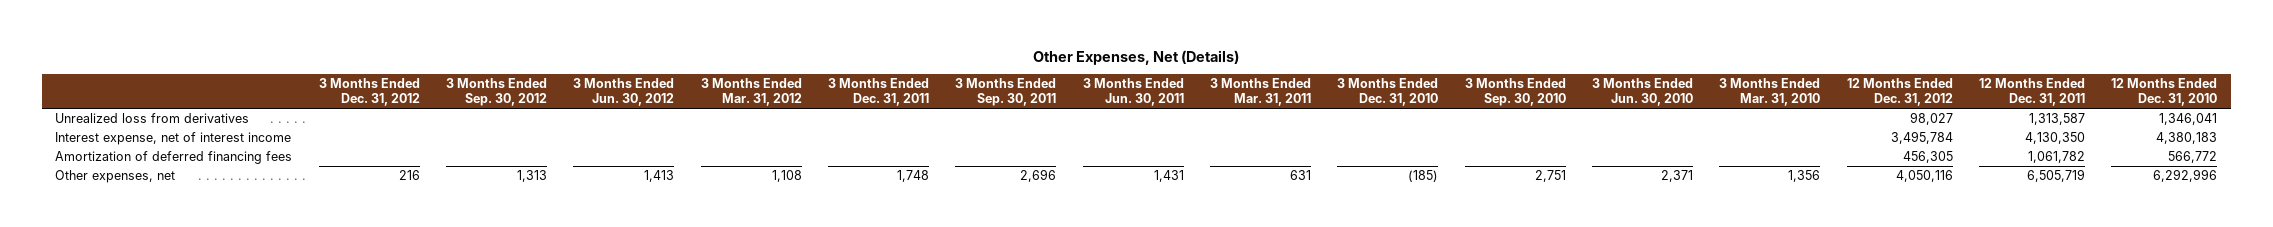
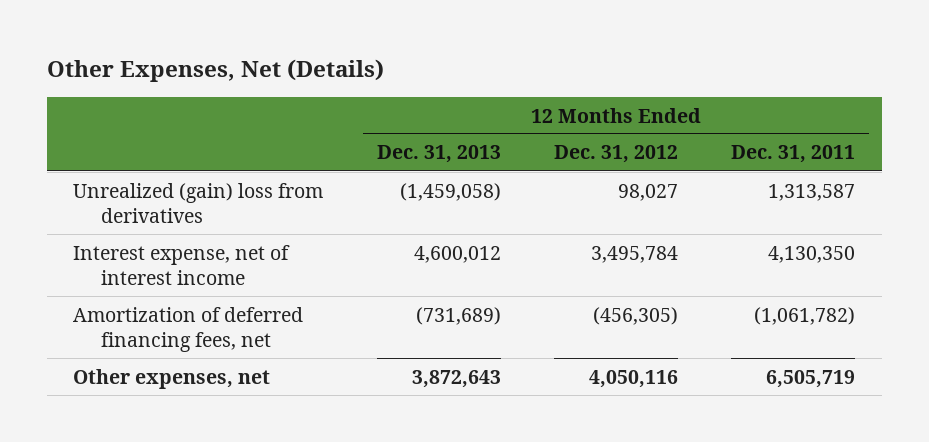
- | 3 Months Ended Dec. 31, 2012 | 3 Months Ended Sep. 30, 2012 | 3 Months Ended Jun. 30, 2012 | 3 Months Ended Mar. 31, 2012 | 3 Months Ended Dec. 31, 2011 | 3 Months Ended Sep. 30, 2011 | 3 Months Ended Jun. 30, 2011 | 3 Months Ended Mar. 31, 2011 | 3 Months Ended Dec. 31, 2010 | 3 Months Ended Sep. 30, 2010 | 3 Months Ended Jun. 30, 2010 | 3 Months Ended Mar. 31, 2010 | 12 Months Ended Dec. 31, 2012 | 12 Months Ended Dec. 31, 2011 | 12 Months Ended Dec. 31, 2010
+ | 12 Months Ended Dec. 31, 2013 | 12 Months Ended Dec. 31, 2012 | 12 Months Ended Dec. 31, 2011
- Unrealized loss from derivatives | | | | | | | | | | | | | 98,027 | 1,313,587 | 1,346,041
+ Unrealized (gain) loss from derivatives | (1,459,058) | 98,027 | 1,313,587
- Amortization of deferred financing fees | | | | | | | | | | | | | 456,305 | 1,061,782 | 566,772
+ Amortization of deferred financing fees, net | (731,689) | (456,305) | (1,061,782)

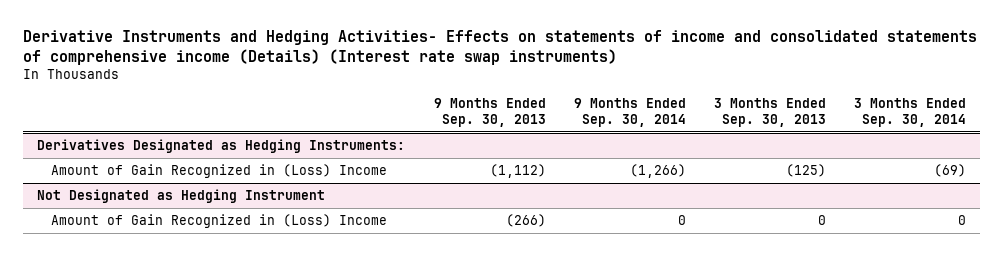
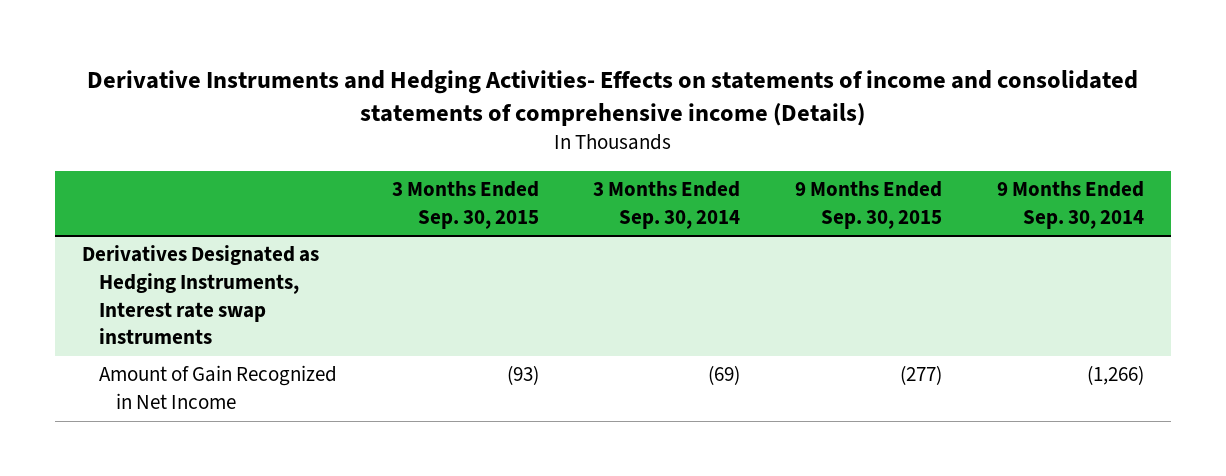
- Derivative Instruments and Hedging Activities- Effects on statements of income and consolidated statements of comprehensive income (Details) (Interest rate swap instruments)
+ Derivative Instruments and Hedging Activities- Effects on statements of income and consolidated statements of comprehensive income (Details)
- | 9 Months Ended Sep. 30, 2013 | 9 Months Ended Sep. 30, 2014 | 3 Months Ended Sep. 30, 2013 | 3 Months Ended Sep. 30, 2014
+ | 3 Months Ended Sep. 30, 2015 | 3 Months Ended Sep. 30, 2014 | 9 Months Ended Sep. 30, 2015 | 9 Months Ended Sep. 30, 2014
- Derivatives Designated as Hedging Instruments:
- Amount of Gain Recognized in (Loss) Income | (1,112) | (1,266) | (125) | (69)
- Not Designated as Hedging Instrument
- Amount of Gain Recognized in (Loss) Income | (266) | 0 | 0 | 0
+ Derivatives Designated as Hedging Instruments, Interest rate swap instruments
+ Amount of Gain Recognized in Net Income | (93) | (69) | (277) | (1,266)

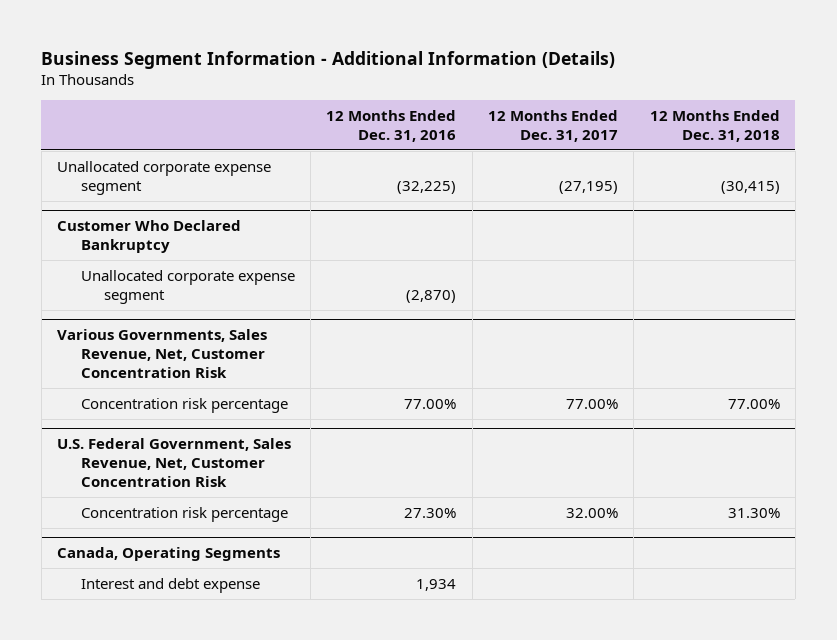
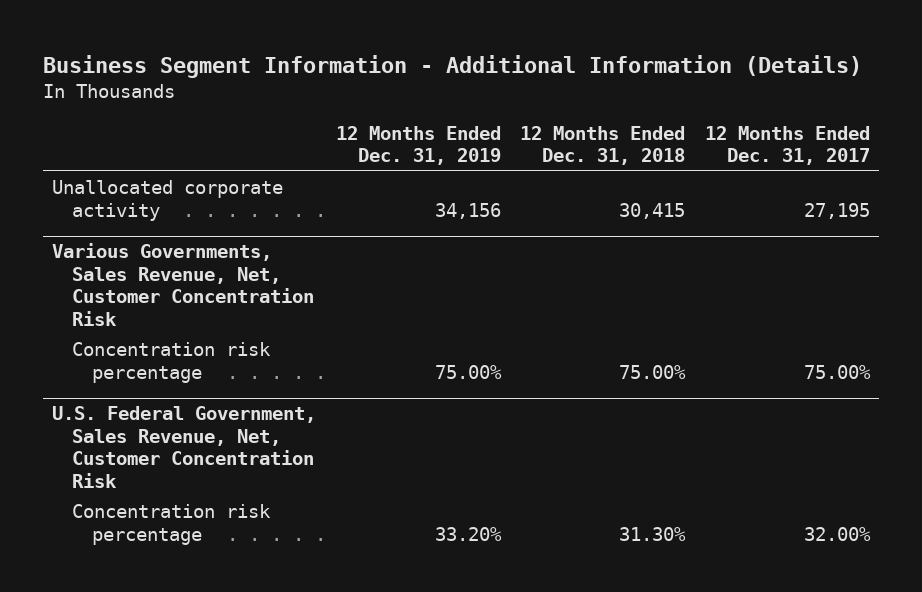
- | 12 Months Ended Dec. 31, 2016 | 12 Months Ended Dec. 31, 2017 | 12 Months Ended Dec. 31, 2018
+ | 12 Months Ended Dec. 31, 2019 | 12 Months Ended Dec. 31, 2018 | 12 Months Ended Dec. 31, 2017
- Unallocated corporate expense segment | (32,225) | (27,195) | (30,415)
- Customer Who Declared Bankruptcy
- Unallocated corporate expense segment | (2,870) | |
+ Unallocated corporate activity | 34,156 | 30,415 | 27,195
@ Various Governments, Sales Revenue, Net, Customer Concentration Risk
- Concentration risk percentage | 77.00% | 77.00% | 77.00%
+ Concentration risk percentage | 75.00% | 75.00% | 75.00%
- Canada, Operating Segments
- Interest and debt expense | 1,934 | |

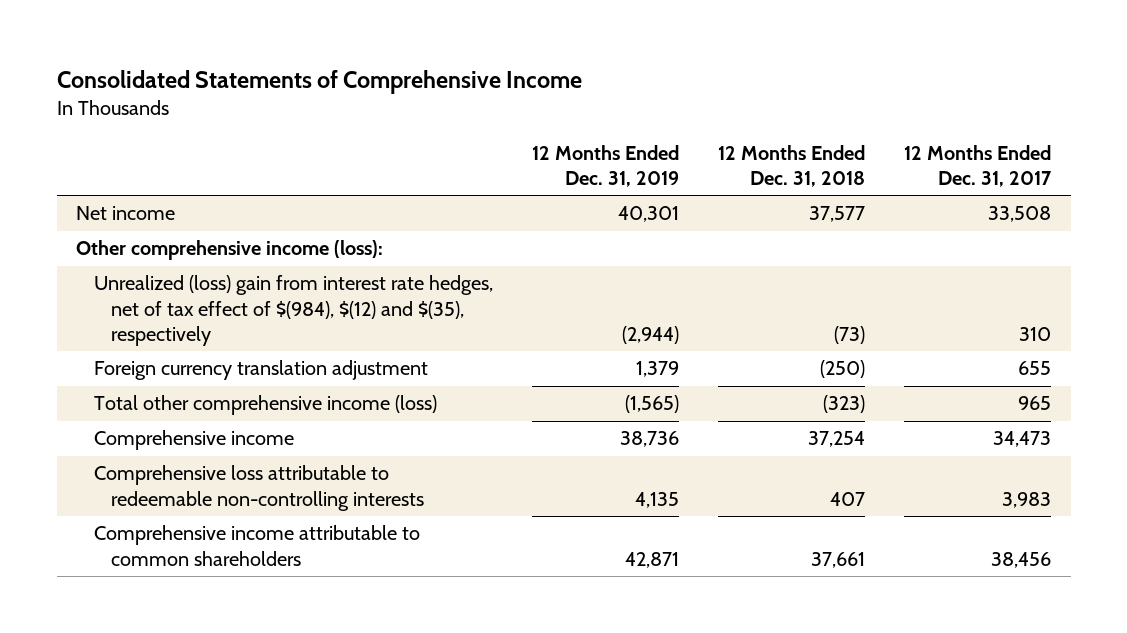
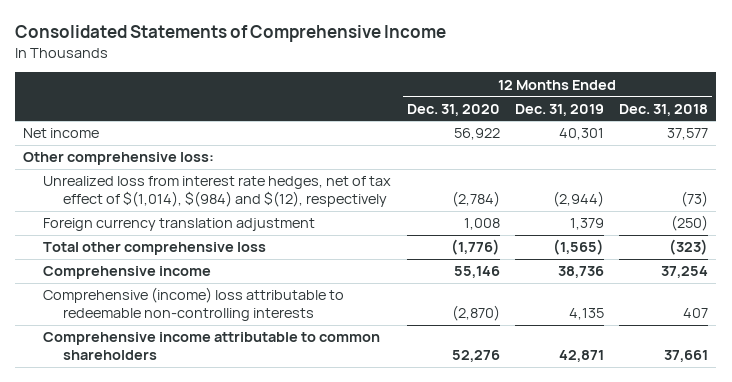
- | 12 Months Ended Dec. 31, 2019 | 12 Months Ended Dec. 31, 2018 | 12 Months Ended Dec. 31, 2017
+ | 12 Months Ended Dec. 31, 2020 | 12 Months Ended Dec. 31, 2019 | 12 Months Ended Dec. 31, 2018
- Other comprehensive income (loss):
- Unrealized (loss) gain from interest rate hedges, net of tax effect of $(984), $(12) and $(35), respectively | (2,944) | (73) | 310
+ Other comprehensive loss:
+ Unrealized loss from interest rate hedges, net of tax effect of $(1,014), $(984) and $(12), respectively | (2,784) | (2,944) | (73)
- Total other comprehensive income (loss) | (1,565) | (323) | 965
+ Total other comprehensive loss | (1,776) | (1,565) | (323)
- Comprehensive loss attributable to redeemable non-controlling interests | 4,135 | 407 | 3,983
+ Comprehensive (income) loss attributable to redeemable non-controlling interests | (2,870) | 4,135 | 407

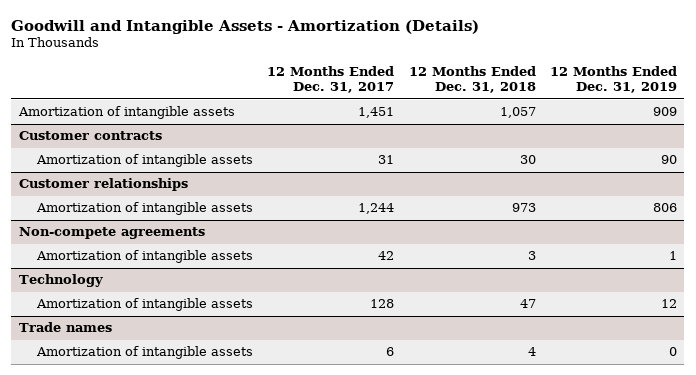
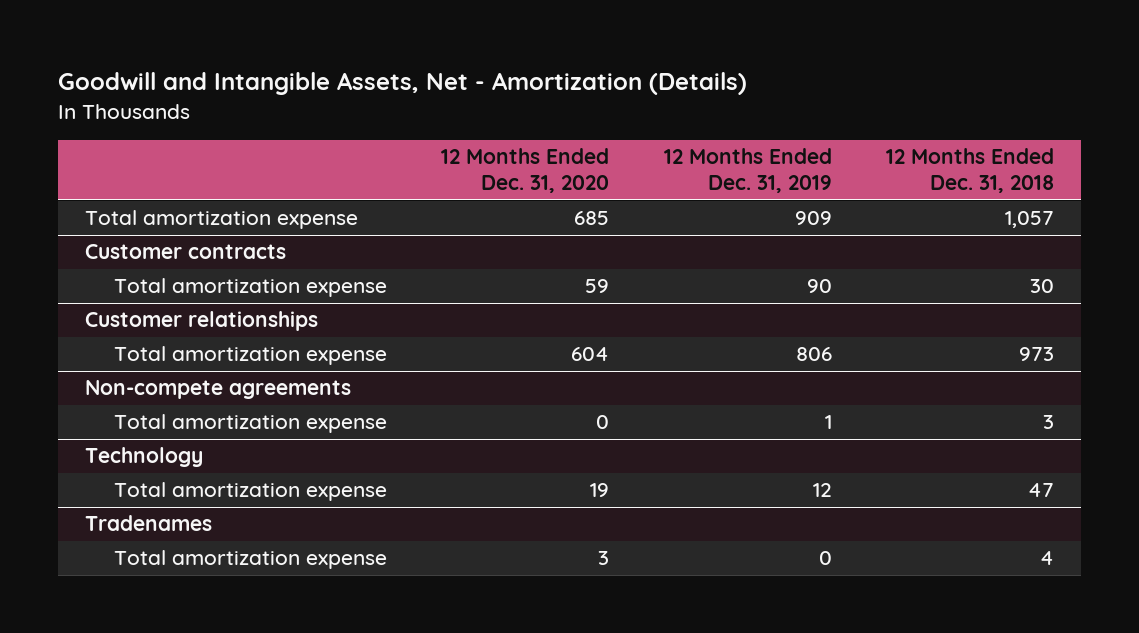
- Goodwill and Intangible Assets - Amortization (Details)
+ Goodwill and Intangible Assets, Net - Amortization (Details)
- | 12 Months Ended Dec. 31, 2017 | 12 Months Ended Dec. 31, 2018 | 12 Months Ended Dec. 31, 2019
+ | 12 Months Ended Dec. 31, 2020 | 12 Months Ended Dec. 31, 2019 | 12 Months Ended Dec. 31, 2018
- Amortization of intangible assets | 1,451 | 1,057 | 909
+ Total amortization expense | 685 | 909 | 1,057
@ Customer contracts
- Amortization of intangible assets | 31 | 30 | 90
+ Total amortization expense | 59 | 90 | 30
@ Customer relationships
- Amortization of intangible assets | 1,244 | 973 | 806
+ Total amortization expense | 604 | 806 | 973
@ Non-compete agreements
- Amortization of intangible assets | 42 | 3 | 1
+ Total amortization expense | 0 | 1 | 3
@ Technology
- Amortization of intangible assets | 128 | 47 | 12
- Trade names
- Amortization of intangible assets | 6 | 4 | 0
@ Technology
+ Total amortization expense | 19 | 12 | 47
+ Tradenames
+ Total amortization expense | 3 | 0 | 4

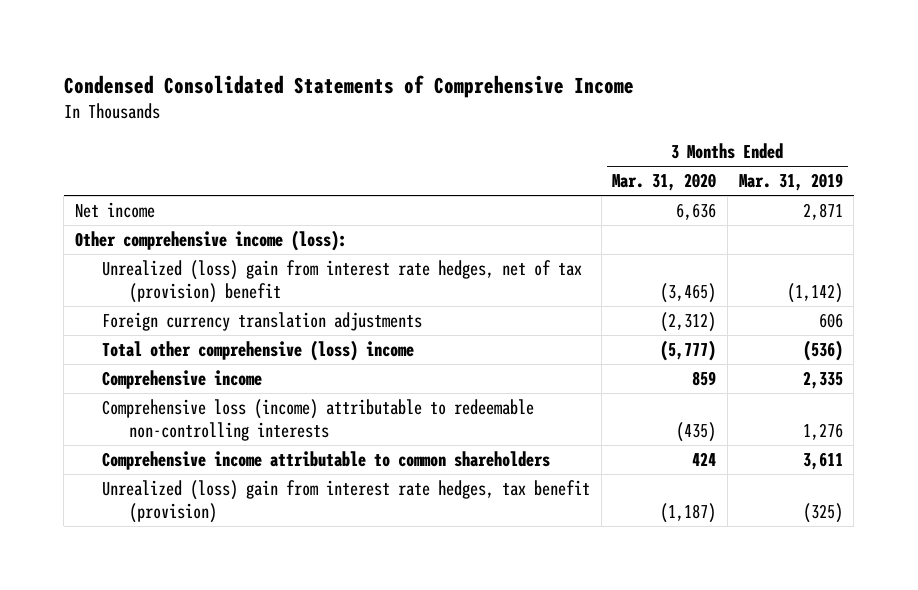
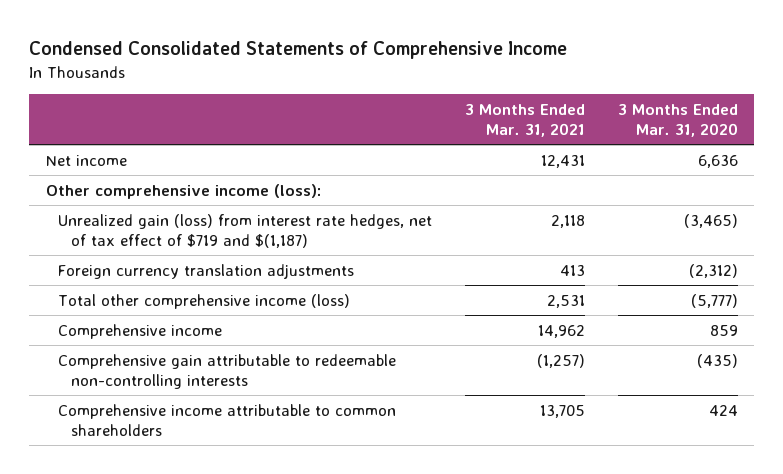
- | 3 Months Ended Mar. 31, 2020 | 3 Months Ended Mar. 31, 2019
+ | 3 Months Ended Mar. 31, 2021 | 3 Months Ended Mar. 31, 2020
- Unrealized (loss) gain from interest rate hedges, net of tax (provision) benefit | (3,465) | (1,142)
+ Unrealized gain (loss) from interest rate hedges, net of tax effect of $719 and $(1,187) | 2,118 | (3,465)
- Total other comprehensive (loss) income | (5,777) | (536)
+ Total other comprehensive income (loss) | 2,531 | (5,777)
- Comprehensive loss (income) attributable to redeemable non-controlling interests | (435) | 1,276
+ Comprehensive gain attributable to redeemable non-controlling interests | (1,257) | (435)
- Unrealized (loss) gain from interest rate hedges, tax benefit (provision) | (1,187) | (325)

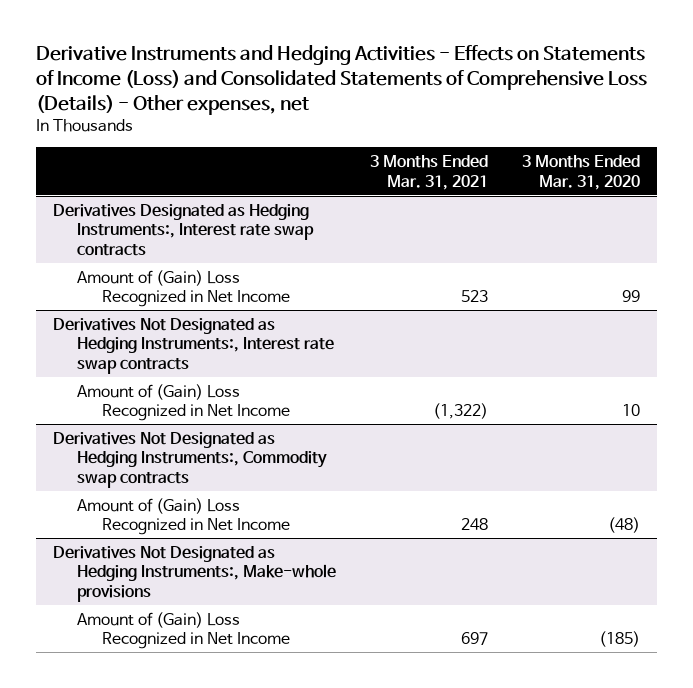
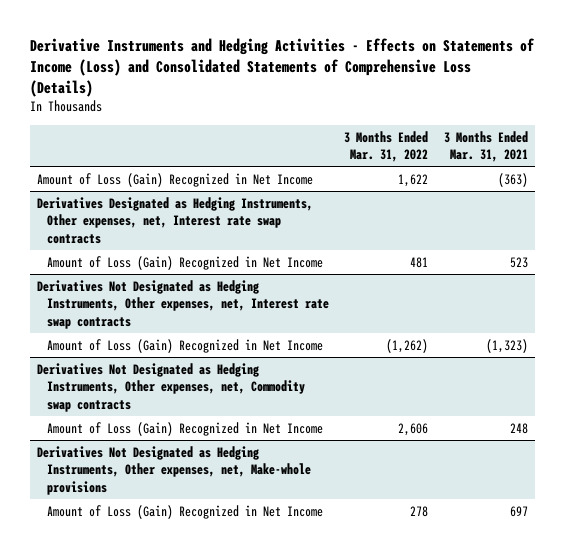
- Derivative Instruments and Hedging Activities - Effects on Statements of Income (Loss) and Consolidated Statements of Comprehensive Loss (Details) - Other expenses, net
+ Derivative Instruments and Hedging Activities - Effects on Statements of Income (Loss) and Consolidated Statements of Comprehensive Loss (Details)
- | 3 Months Ended Mar. 31, 2021 | 3 Months Ended Mar. 31, 2020
+ | 3 Months Ended Mar. 31, 2022 | 3 Months Ended Mar. 31, 2021
- Derivatives Designated as Hedging Instruments:, Interest rate swap contracts
- Amount of (Gain) Loss Recognized in Net Income | 523 | 99
- Derivatives Not Designated as Hedging Instruments:, Interest rate swap contracts
- Amount of (Gain) Loss Recognized in Net Income | (1,322) | 10
- Derivatives Not Designated as Hedging Instruments:, Commodity swap contracts
- Amount of (Gain) Loss Recognized in Net Income | 248 | (48)
- Derivatives Not Designated as Hedging Instruments:, Make-whole provisions
- Amount of (Gain) Loss Recognized in Net Income | 697 | (185)
+ Amount of Loss (Gain) Recognized in Net Income | 1,622 | (363)
+ Derivatives Designated as Hedging Instruments, Other expenses, net, Interest rate swap contracts
+ Amount of Loss (Gain) Recognized in Net Income | 481 | 523
+ Derivatives Not Designated as Hedging Instruments, Other expenses, net, Interest rate swap contracts
+ Amount of Loss (Gain) Recognized in Net Income | (1,262) | (1,323)
+ Derivatives Not Designated as Hedging Instruments, Other expenses, net, Commodity swap contracts
+ Amount of Loss (Gain) Recognized in Net Income | 2,606 | 248
+ Derivatives Not Designated as Hedging Instruments, Other expenses, net, Make-whole provisions
+ Amount of Loss (Gain) Recognized in Net Income | 278 | 697

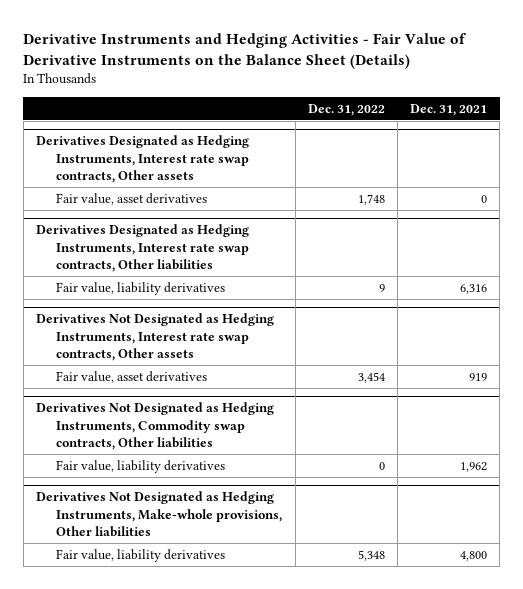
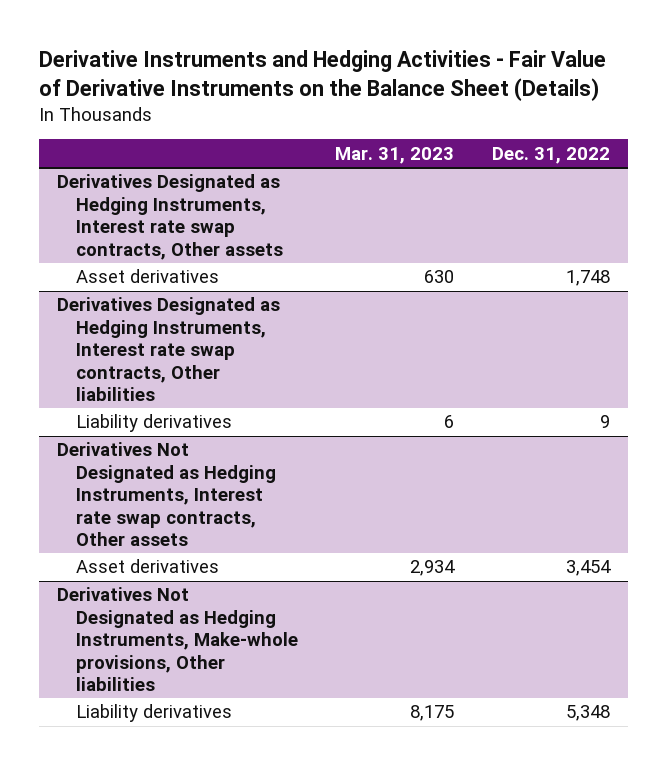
- | Dec. 31, 2022 | Dec. 31, 2021
+ | Mar. 31, 2023 | Dec. 31, 2022
@ Derivatives Designated as Hedging Instruments, Interest rate swap contracts, Other assets
- Fair value, asset derivatives | 1,748 | 0
+ Asset derivatives | 630 | 1,748
@ Derivatives Designated as Hedging Instruments, Interest rate swap contracts, Other liabilities
- Fair value, liability derivatives | 9 | 6,316
+ Liability derivatives | 6 | 9
@ Derivatives Not Designated as Hedging Instruments, Interest rate swap contracts, Other assets
- Fair value, asset derivatives | 3,454 | 919
- Derivatives Not Designated as Hedging Instruments, Commodity swap contracts, Other liabilities
- Fair value, liability derivatives | 0 | 1,962
@ Derivatives Not Designated as Hedging Instruments, Interest rate swap contracts, Other assets
+ Asset derivatives | 2,934 | 3,454
@ Derivatives Not Designated as Hedging Instruments, Make-whole provisions, Other liabilities
- Fair value, liability derivatives | 5,348 | 4,800
+ Liability derivatives | 8,175 | 5,348

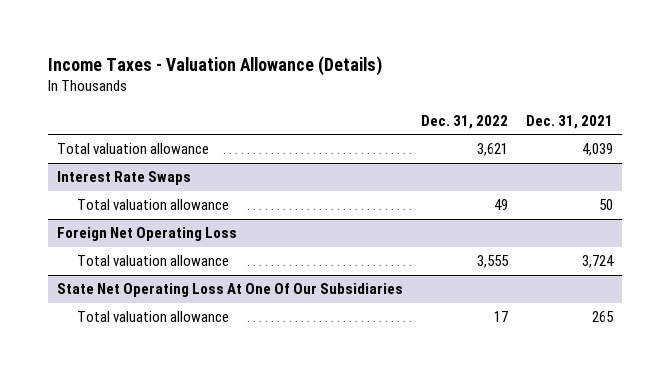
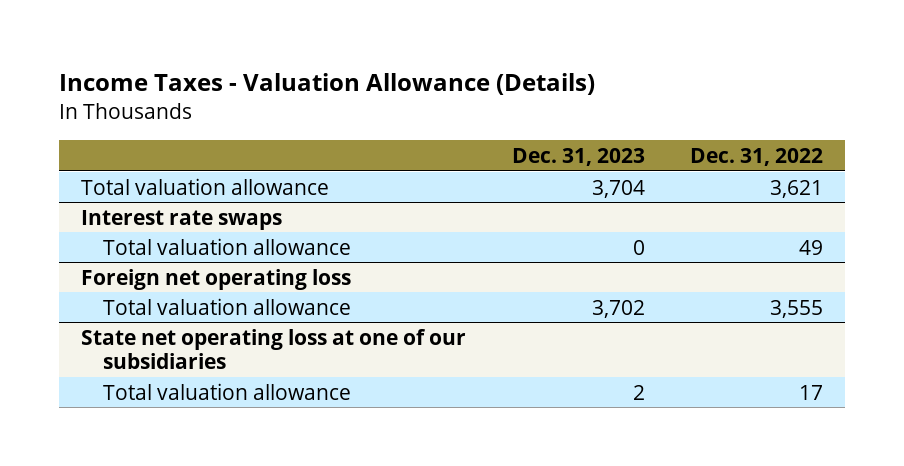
- | Dec. 31, 2022 | Dec. 31, 2021
+ | Dec. 31, 2023 | Dec. 31, 2022
- Interest Rate Swaps
+ Interest rate swaps
- Foreign Net Operating Loss
+ Foreign net operating loss
- State Net Operating Loss At One Of Our Subsidiaries
+ State net operating loss at one of our subsidiaries

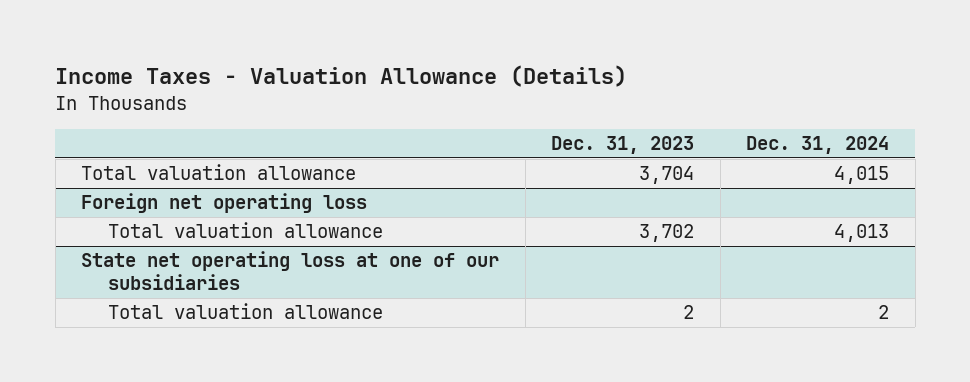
- | Dec. 31, 2023 | Dec. 31, 2022
+ | Dec. 31, 2023 | Dec. 31, 2024
- Interest rate swaps
- Total valuation allowance | 0 | 49

